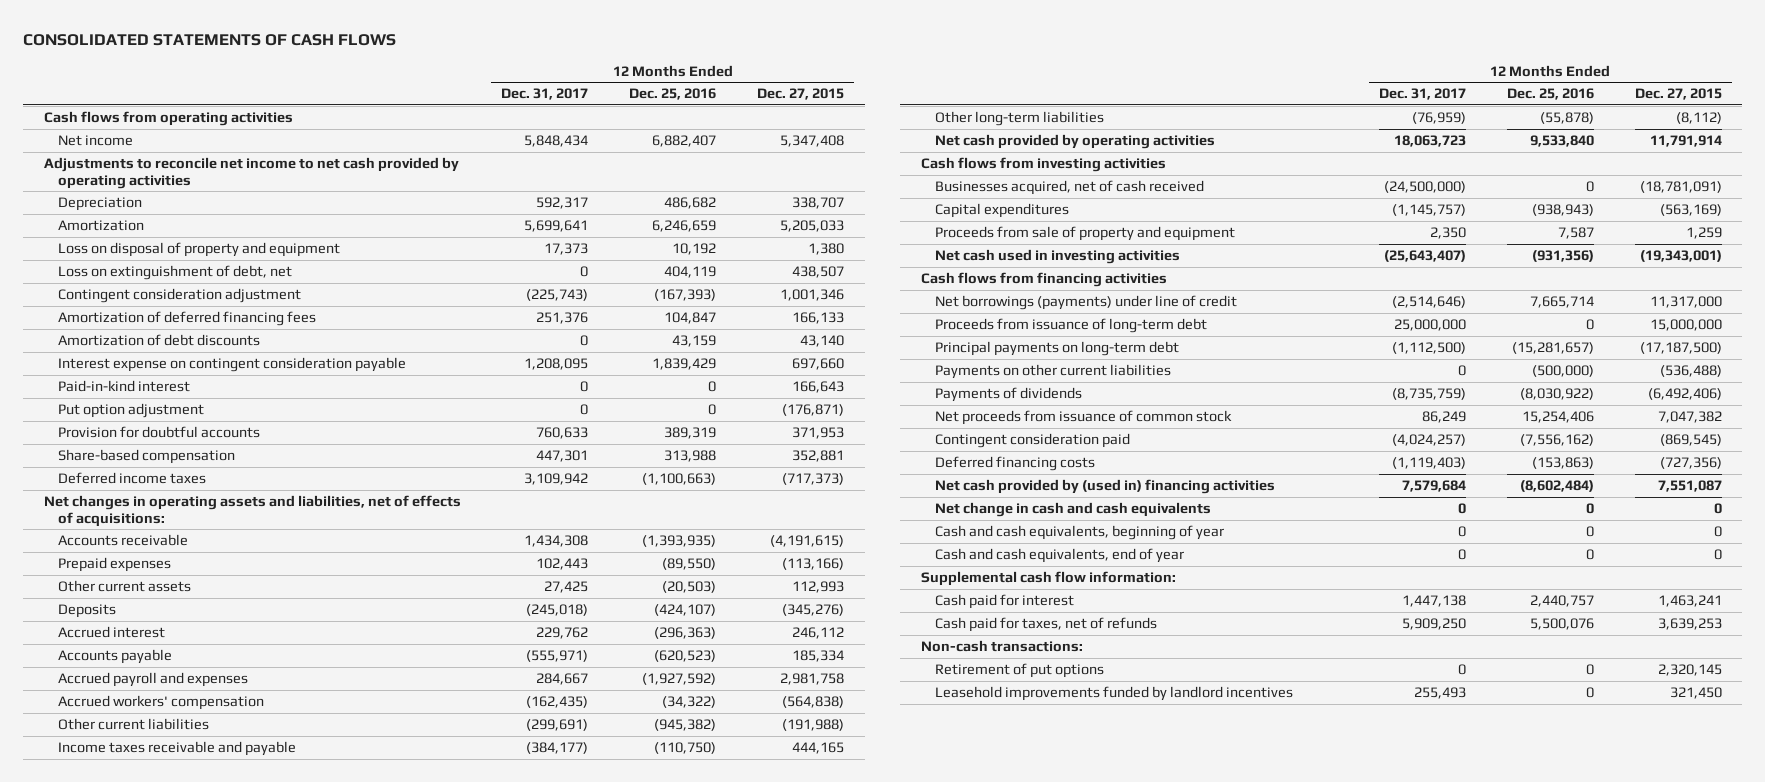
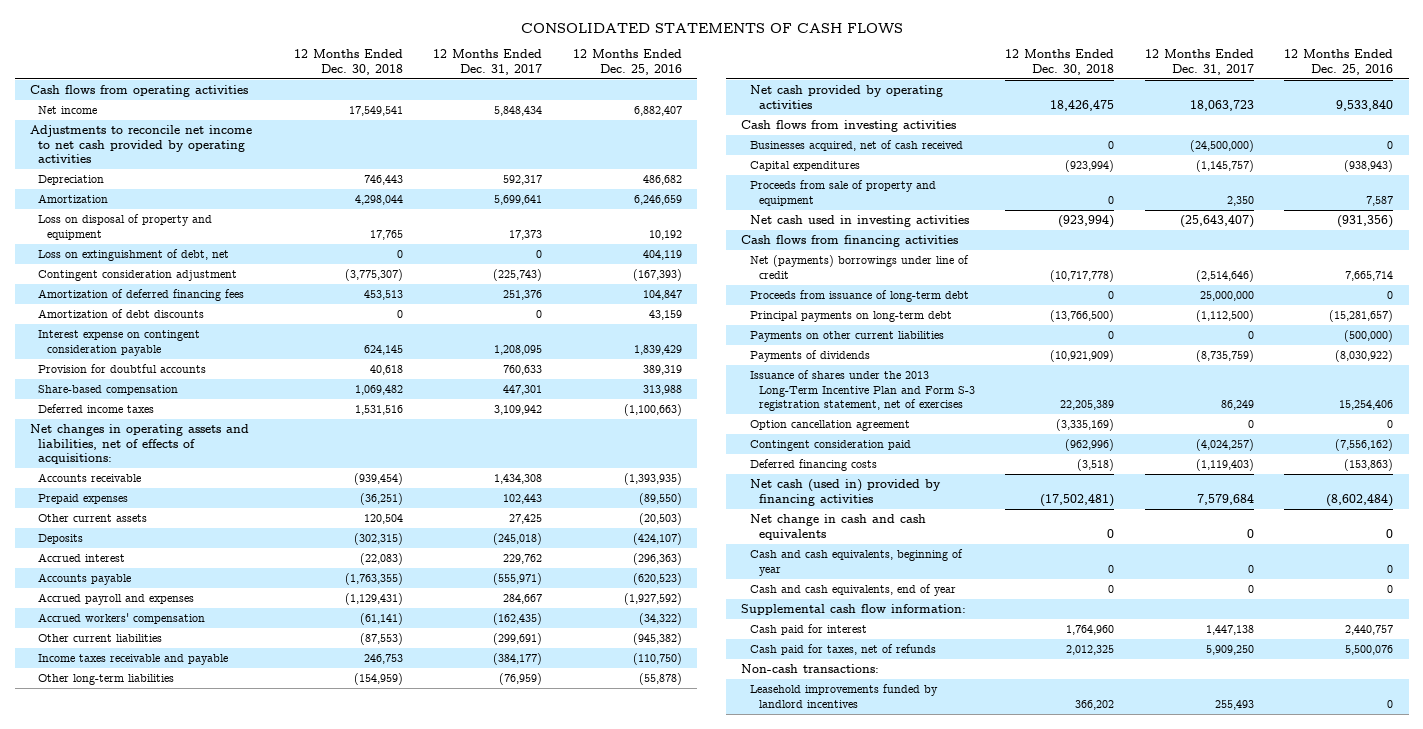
- | 12 Months Ended Dec. 31, 2017 | 12 Months Ended Dec. 25, 2016 | 12 Months Ended Dec. 27, 2015
+ | 12 Months Ended Dec. 30, 2018 | 12 Months Ended Dec. 31, 2017 | 12 Months Ended Dec. 25, 2016
- Paid-in-kind interest | 0 | 0 | 166,643
- Put option adjustment | 0 | 0 | (176,871)
- Net borrowings (payments) under line of credit | (2,514,646) | 7,665,714 | 11,317,000
+ Net (payments) borrowings under line of credit | (10,717,778) | (2,514,646) | 7,665,714
- Net proceeds from issuance of common stock | 86,249 | 15,254,406 | 7,047,382
+ Issuance of shares under the 2013 Long-Term Incentive Plan and Form S-3 registration statement, net of exercises | 22,205,389 | 86,249 | 15,254,406
+ Option cancellation agreement | (3,335,169) | 0 | 0
- Net cash provided by (used in) financing activities | 7,579,684 | (8,602,484) | 7,551,087
+ Net cash (used in) provided by financing activities | (17,502,481) | 7,579,684 | (8,602,484)
- Retirement of put options | 0 | 0 | 2,320,145

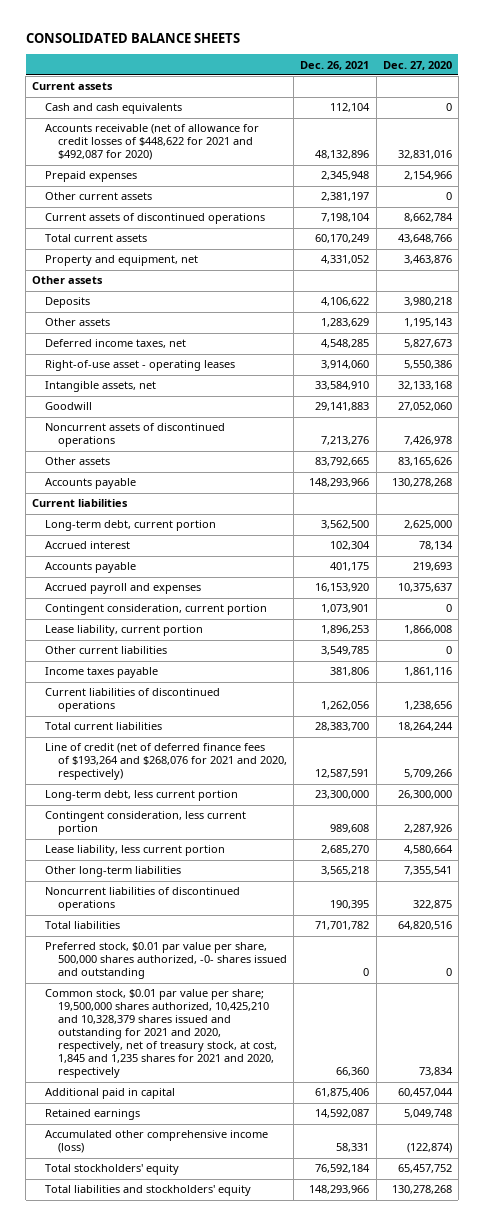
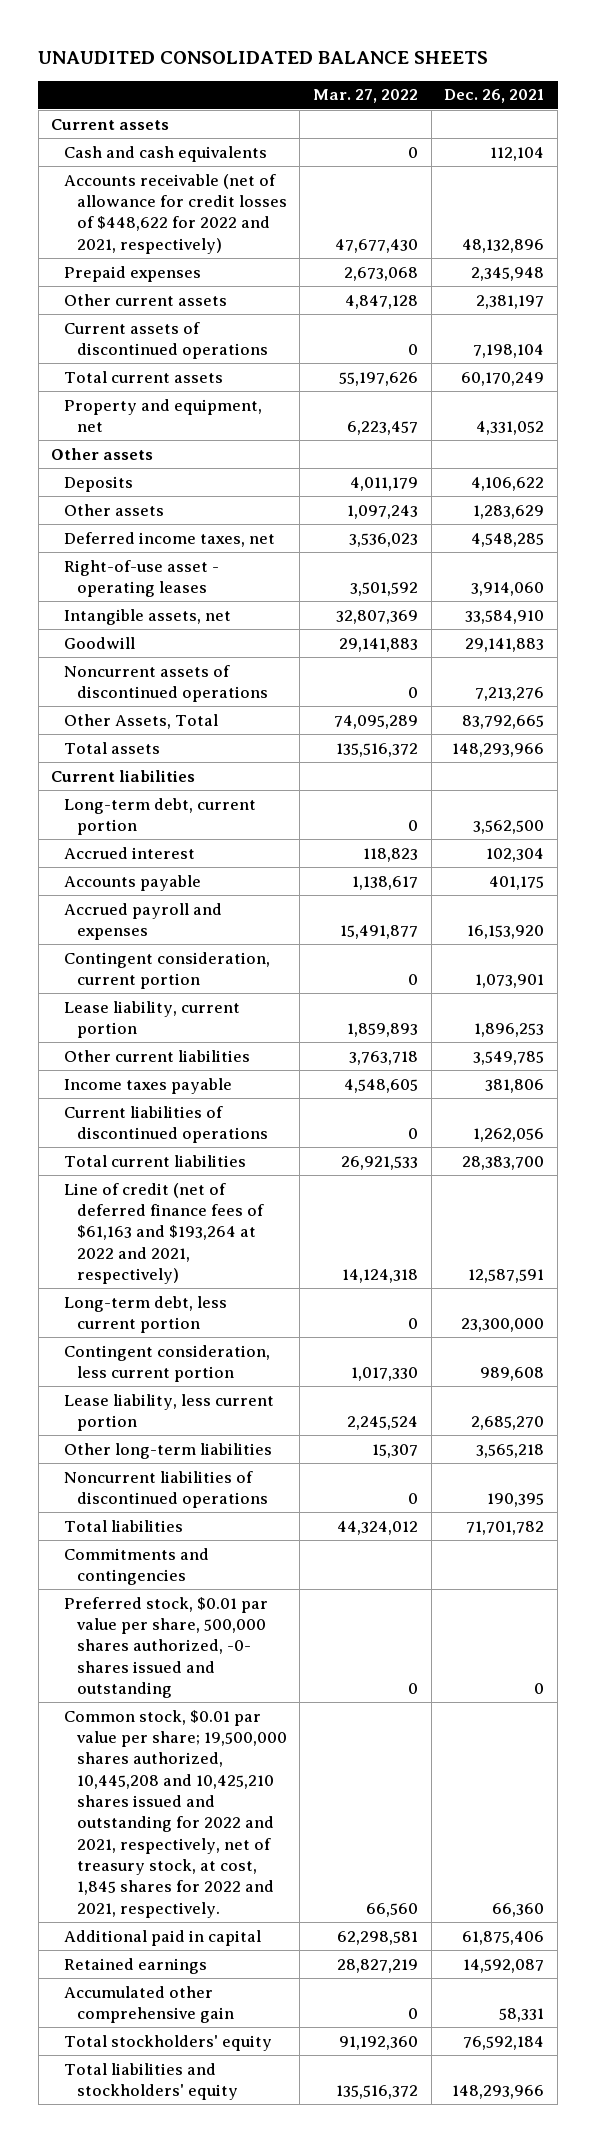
- CONSOLIDATED BALANCE SHEETS
+ UNAUDITED CONSOLIDATED BALANCE SHEETS
- | Dec. 26, 2021 | Dec. 27, 2020
+ | Mar. 27, 2022 | Dec. 26, 2021
- Accounts receivable (net of allowance for credit losses of $448,622 for 2021 and $492,087 for 2020) | 48,132,896 | 32,831,016
+ Accounts receivable (net of allowance for credit losses of $448,622 for 2022 and 2021, respectively) | 47,677,430 | 48,132,896
- Other assets | 83,792,665 | 83,165,626
- Accounts payable | 148,293,966 | 130,278,268
+ Other Assets, Total | 74,095,289 | 83,792,665
+ Total assets | 135,516,372 | 148,293,966
- Line of credit (net of deferred finance fees of $193,264 and $268,076 for 2021 and 2020, respectively) | 12,587,591 | 5,709,266
+ Line of credit (net of deferred finance fees of $61,163 and $193,264 at 2022 and 2021, respectively) | 14,124,318 | 12,587,591
+ Commitments and contingencies
- Common stock, $0.01 par value per share; 19,500,000 shares authorized, 10,425,210 and 10,328,379 shares issued and outstanding for 2021 and 2020, respectively, net of treasury stock, at cost, 1,845 and 1,235 shares for 2021 and 2020, respectively | 66,360 | 73,834
+ Common stock, $0.01 par value per share; 19,500,000 shares authorized, 10,445,208 and 10,425,210 shares issued and outstanding for 2022 and 2021, respectively, net of treasury stock, at cost, 1,845 shares for 2022 and 2021, respectively. | 66,560 | 66,360
- Accumulated other comprehensive income (loss) | 58,331 | (122,874)
+ Accumulated other comprehensive gain | 0 | 58,331

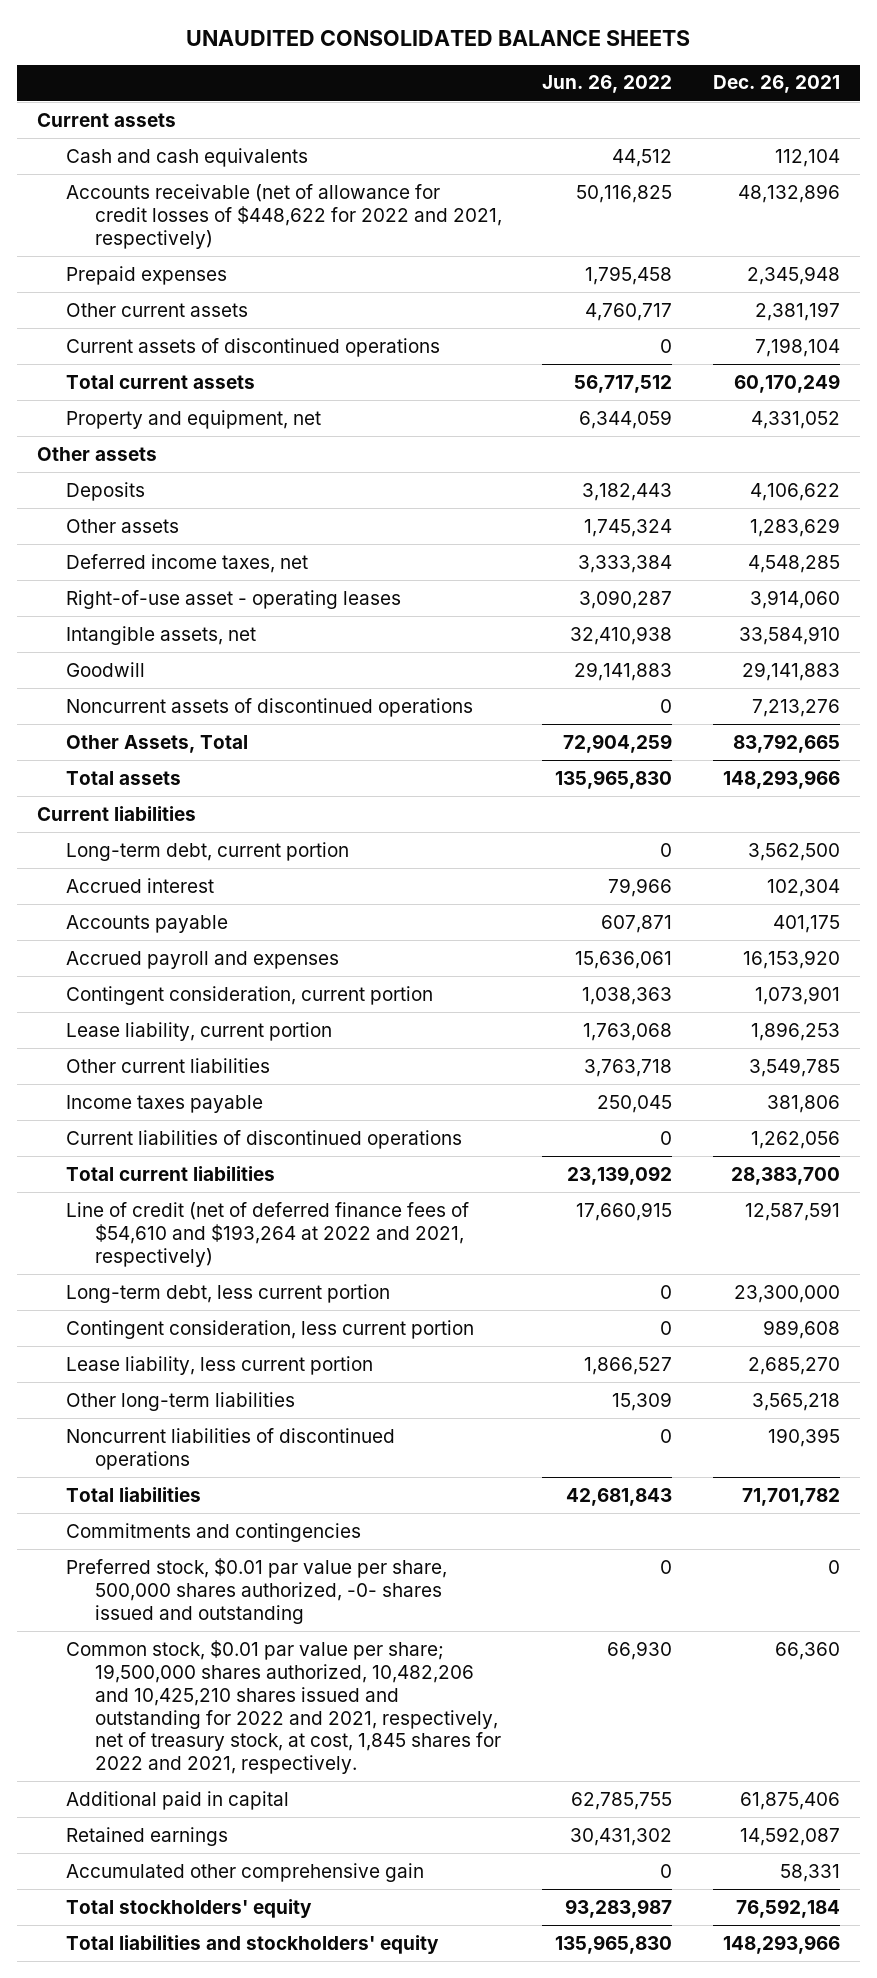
- | Mar. 27, 2022 | Dec. 26, 2021
+ | Jun. 26, 2022 | Dec. 26, 2021
- Line of credit (net of deferred finance fees of $61,163 and $193,264 at 2022 and 2021, respectively) | 14,124,318 | 12,587,591
+ Line of credit (net of deferred finance fees of $54,610 and $193,264 at 2022 and 2021, respectively) | 17,660,915 | 12,587,591
- Common stock, $0.01 par value per share; 19,500,000 shares authorized, 10,445,208 and 10,425,210 shares issued and outstanding for 2022 and 2021, respectively, net of treasury stock, at cost, 1,845 shares for 2022 and 2021, respectively. | 66,560 | 66,360
+ Common stock, $0.01 par value per share; 19,500,000 shares authorized, 10,482,206 and 10,425,210 shares issued and outstanding for 2022 and 2021, respectively, net of treasury stock, at cost, 1,845 shares for 2022 and 2021, respectively. | 66,930 | 66,360

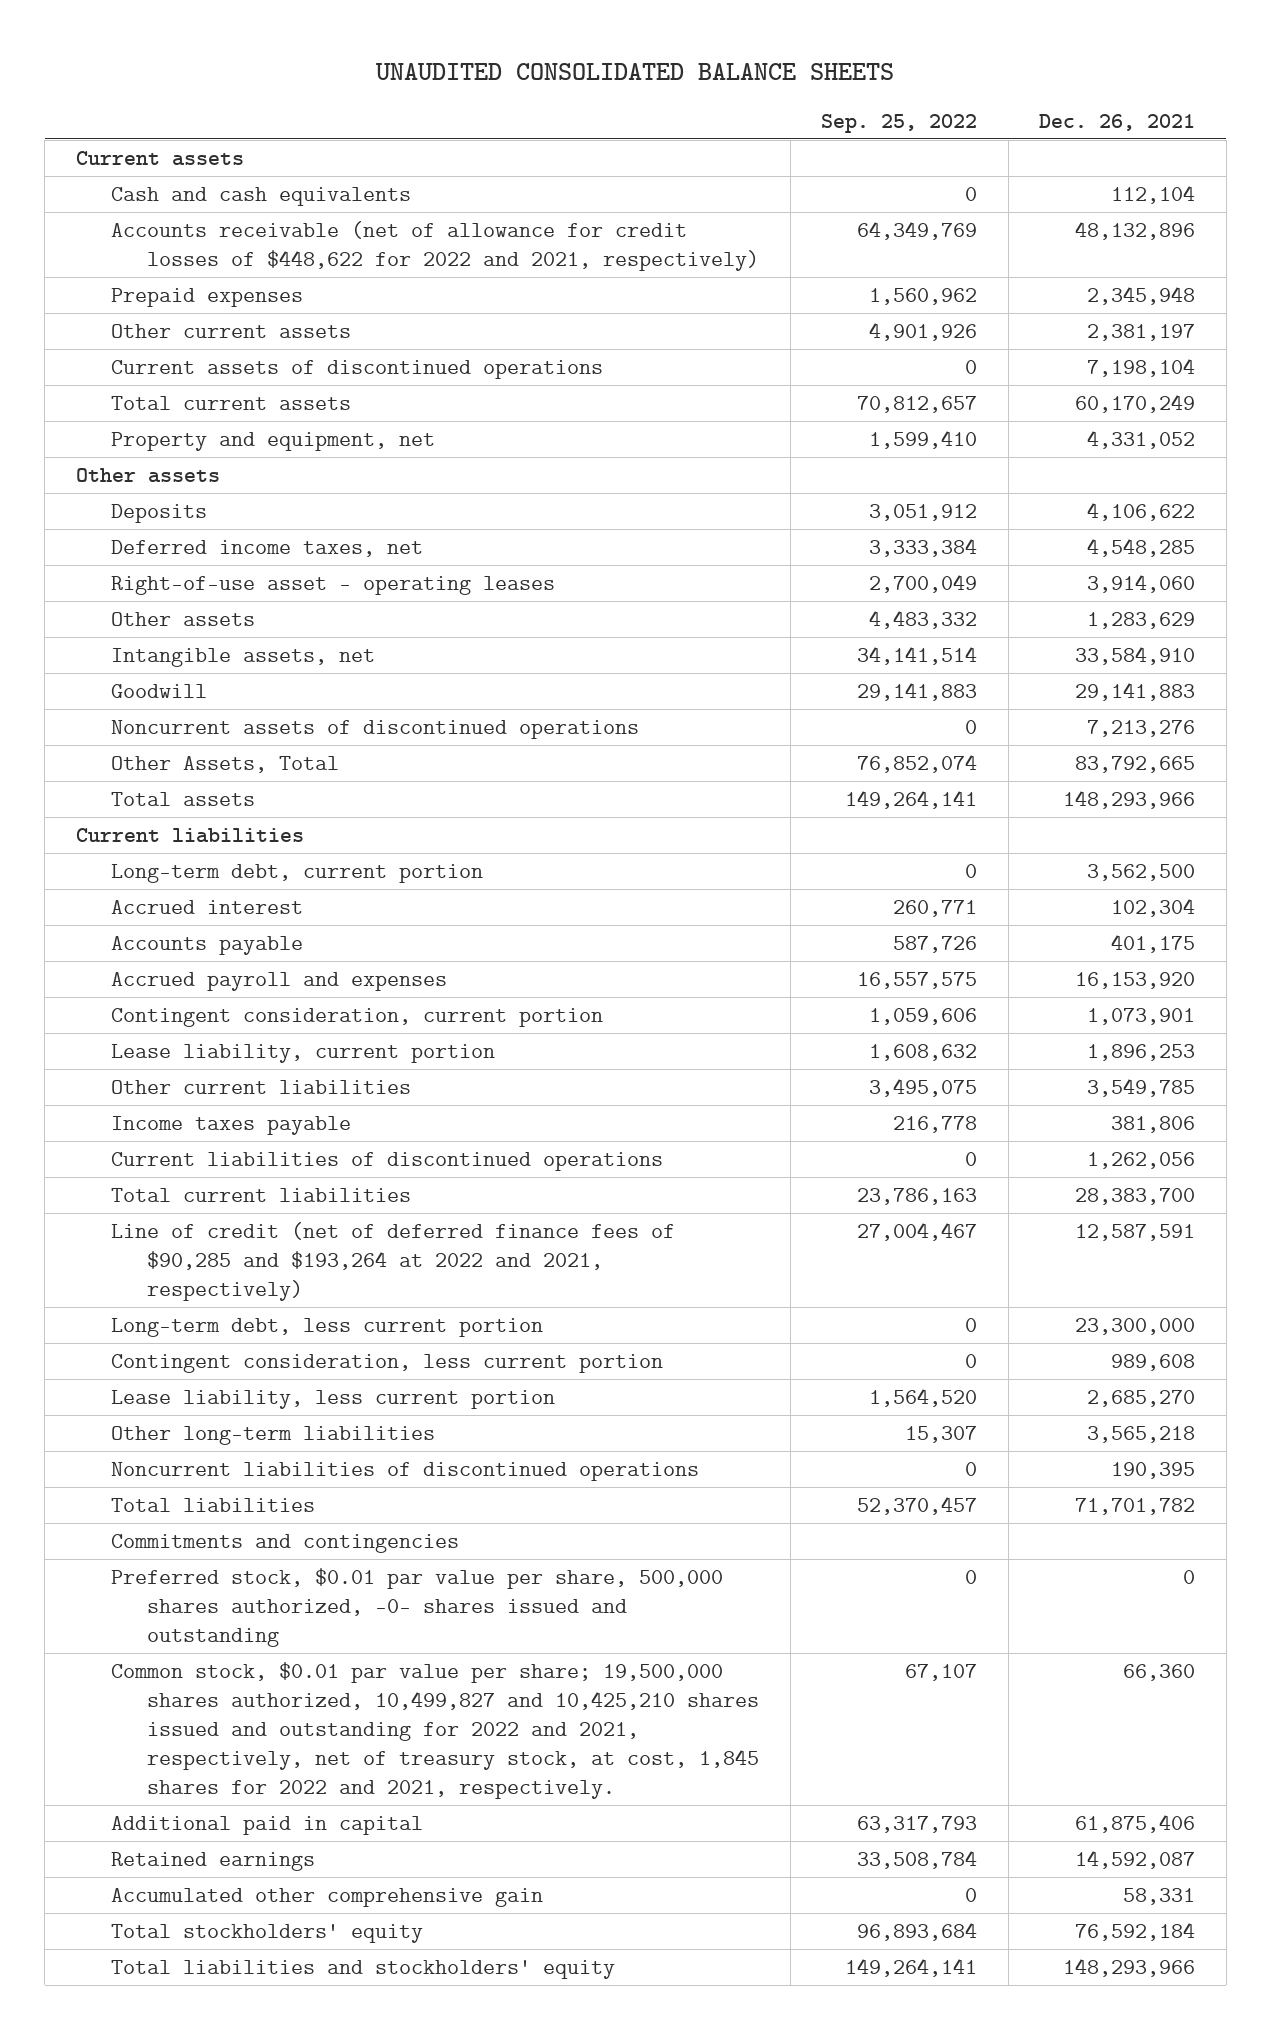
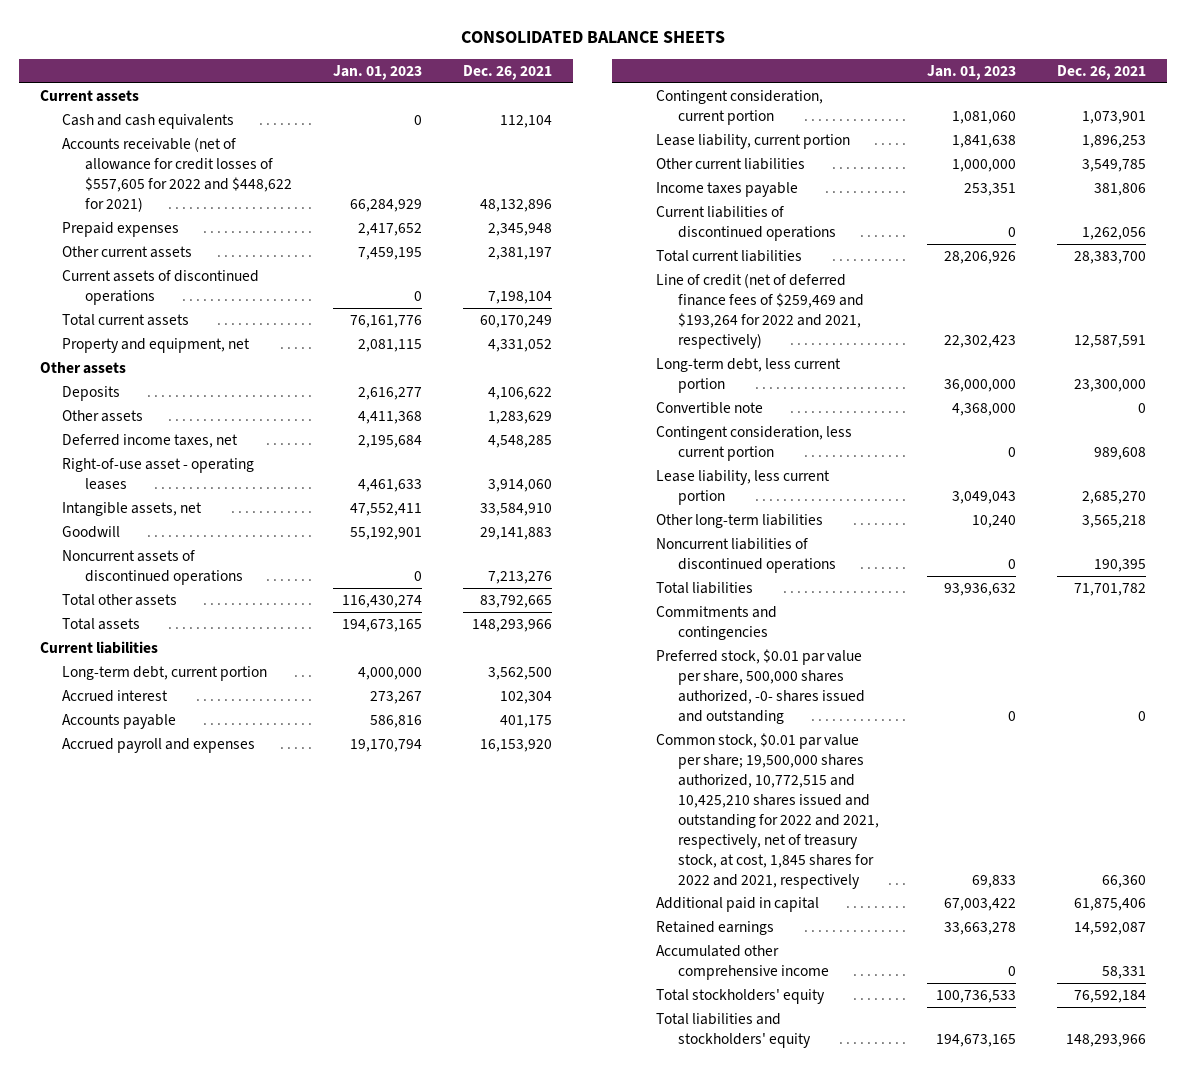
- UNAUDITED CONSOLIDATED BALANCE SHEETS
+ CONSOLIDATED BALANCE SHEETS
- | Sep. 25, 2022 | Dec. 26, 2021
+ | Jan. 01, 2023 | Dec. 26, 2021
- Accounts receivable (net of allowance for credit losses of $448,622 for 2022 and 2021, respectively) | 64,349,769 | 48,132,896
+ Accounts receivable (net of allowance for credit losses of $557,605 for 2022 and $448,622 for 2021) | 66,284,929 | 48,132,896
moved up: Other assets | 4,411,368 | 1,283,629
- Other Assets, Total | 76,852,074 | 83,792,665
+ Total other assets | 116,430,274 | 83,792,665
- Line of credit (net of deferred finance fees of $90,285 and $193,264 at 2022 and 2021, respectively) | 27,004,467 | 12,587,591
+ Line of credit (net of deferred finance fees of $259,469 and $193,264 for 2022 and 2021, respectively) | 22,302,423 | 12,587,591
+ Convertible note | 4,368,000 | 0
- Common stock, $0.01 par value per share; 19,500,000 shares authorized, 10,499,827 and 10,425,210 shares issued and outstanding for 2022 and 2021, respectively, net of treasury stock, at cost, 1,845 shares for 2022 and 2021, respectively. | 67,107 | 66,360
+ Common stock, $0.01 par value per share; 19,500,000 shares authorized, 10,772,515 and 10,425,210 shares issued and outstanding for 2022 and 2021, respectively, net of treasury stock, at cost, 1,845 shares for 2022 and 2021, respectively | 69,833 | 66,360
- Accumulated other comprehensive gain | 0 | 58,331
+ Accumulated other comprehensive income | 0 | 58,331

